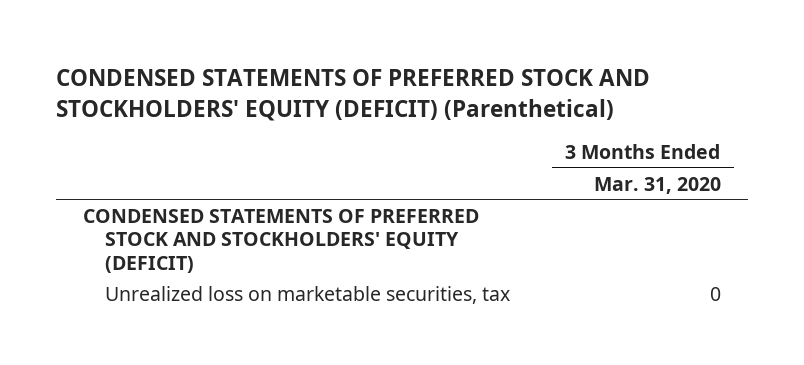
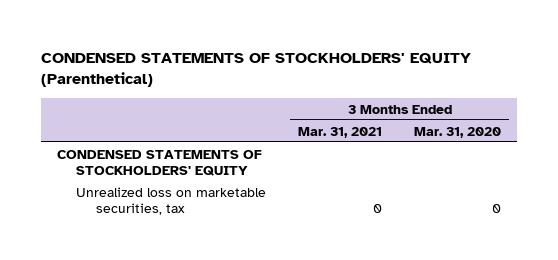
- CONDENSED STATEMENTS OF PREFERRED STOCK AND STOCKHOLDERS' EQUITY (DEFICIT) (Parenthetical)
+ CONDENSED STATEMENTS OF STOCKHOLDERS' EQUITY (Parenthetical)
- | 3 Months Ended Mar. 31, 2020
+ | 3 Months Ended Mar. 31, 2021 | 3 Months Ended Mar. 31, 2020
- CONDENSED STATEMENTS OF PREFERRED STOCK AND STOCKHOLDERS' EQUITY (DEFICIT)
+ CONDENSED STATEMENTS OF STOCKHOLDERS' EQUITY

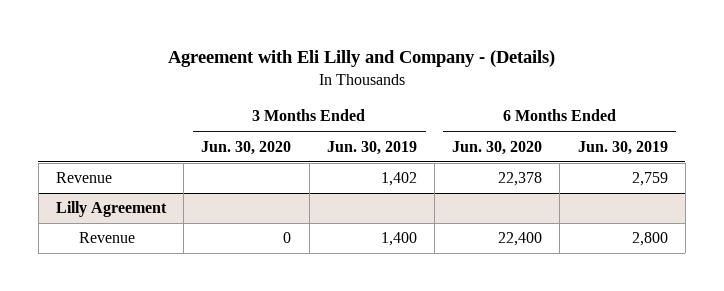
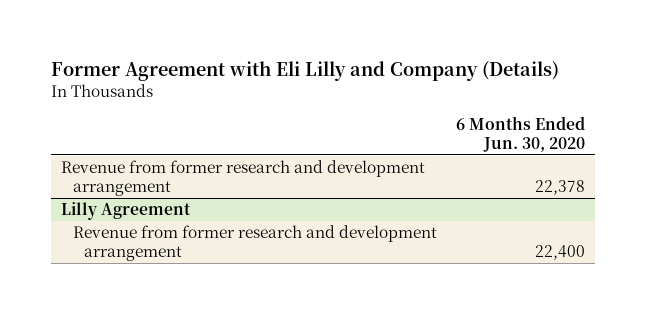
- Agreement with Eli Lilly and Company - (Details)
+ Former Agreement with Eli Lilly and Company (Details)
- | 3 Months Ended Jun. 30, 2020 | 3 Months Ended Jun. 30, 2019 | 6 Months Ended Jun. 30, 2020 | 6 Months Ended Jun. 30, 2019
+ | 6 Months Ended Jun. 30, 2020
- Revenue | | 1,402 | 22,378 | 2,759
+ Revenue from former research and development arrangement | 22,378
@ Lilly Agreement
- Revenue | 0 | 1,400 | 22,400 | 2,800
+ Revenue from former research and development arrangement | 22,400

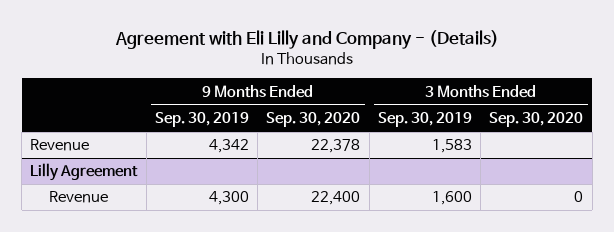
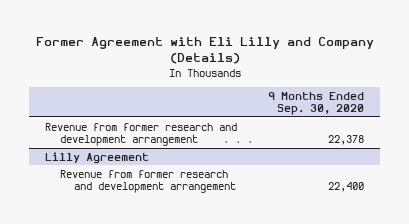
- Agreement with Eli Lilly and Company - (Details)
+ Former Agreement with Eli Lilly and Company (Details)
- | 9 Months Ended Sep. 30, 2019 | 9 Months Ended Sep. 30, 2020 | 3 Months Ended Sep. 30, 2019 | 3 Months Ended Sep. 30, 2020
+ | 9 Months Ended Sep. 30, 2020
- Revenue | 4,342 | 22,378 | 1,583 |
+ Revenue from former research and development arrangement | 22,378
@ Lilly Agreement
- Revenue | 4,300 | 22,400 | 1,600 | 0
+ Revenue from former research and development arrangement | 22,400

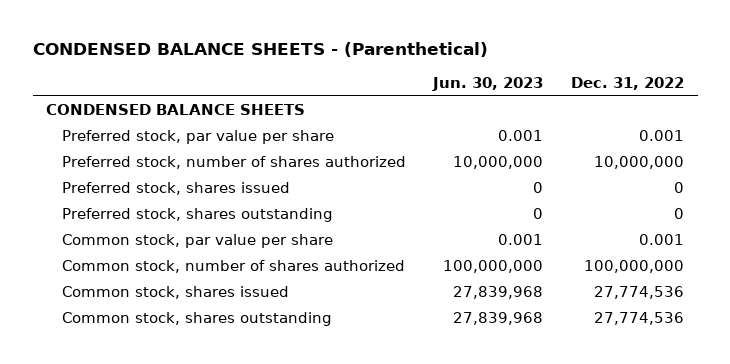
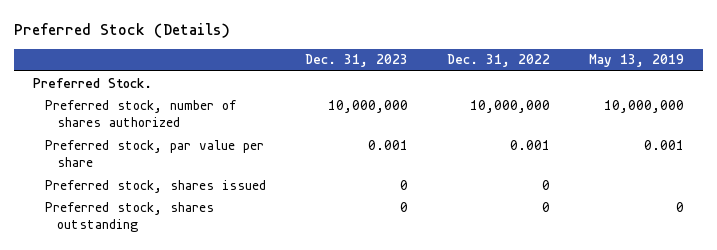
- CONDENSED BALANCE SHEETS - (Parenthetical)
+ Preferred Stock (Details)
- | Jun. 30, 2023 | Dec. 31, 2022
+ | Dec. 31, 2023 | Dec. 31, 2022 | May 13, 2019
- CONDENSED BALANCE SHEETS
+ Preferred Stock.
moved down: Preferred stock, par value per share | 0.001 | 0.001 | 0.001
- Common stock, par value per share | 0.001 | 0.001
- Common stock, number of shares authorized | 100,000,000 | 100,000,000
- Common stock, shares issued | 27,839,968 | 27,774,536
- Common stock, shares outstanding | 27,839,968 | 27,774,536

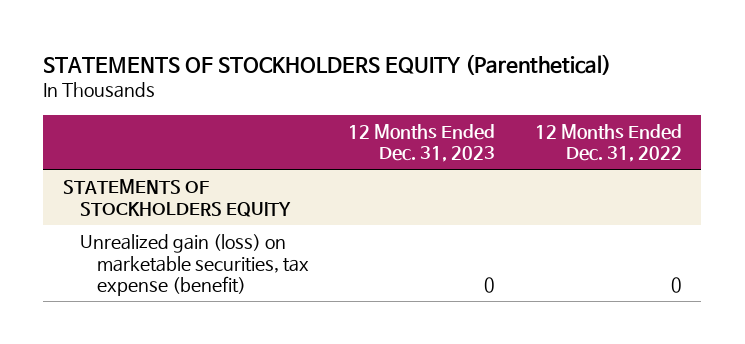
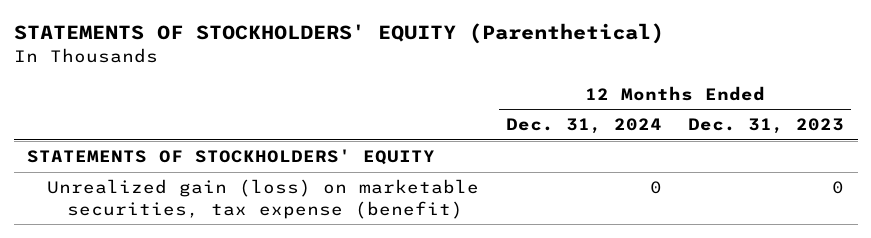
- STATEMENTS OF STOCKHOLDERS EQUITY (Parenthetical)
+ STATEMENTS OF STOCKHOLDERS' EQUITY (Parenthetical)
- | 12 Months Ended Dec. 31, 2023 | 12 Months Ended Dec. 31, 2022
+ | 12 Months Ended Dec. 31, 2024 | 12 Months Ended Dec. 31, 2023
- STATEMENTS OF STOCKHOLDERS EQUITY
+ STATEMENTS OF STOCKHOLDERS' EQUITY

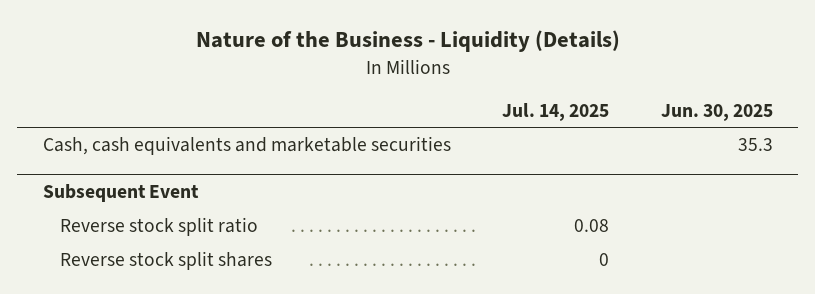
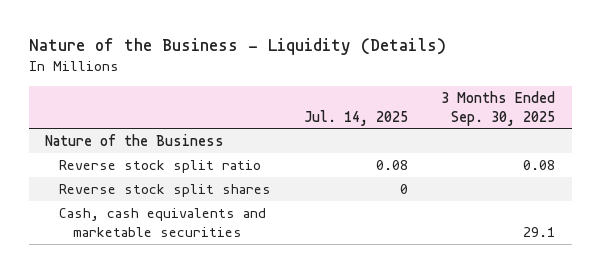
- | Jul. 14, 2025 | Jun. 30, 2025
+ | Jul. 14, 2025 | 3 Months Ended Sep. 30, 2025
- Subsequent Event
+ Nature of the Business
moved down: Cash, cash equivalents and marketable securities | | 29.1

